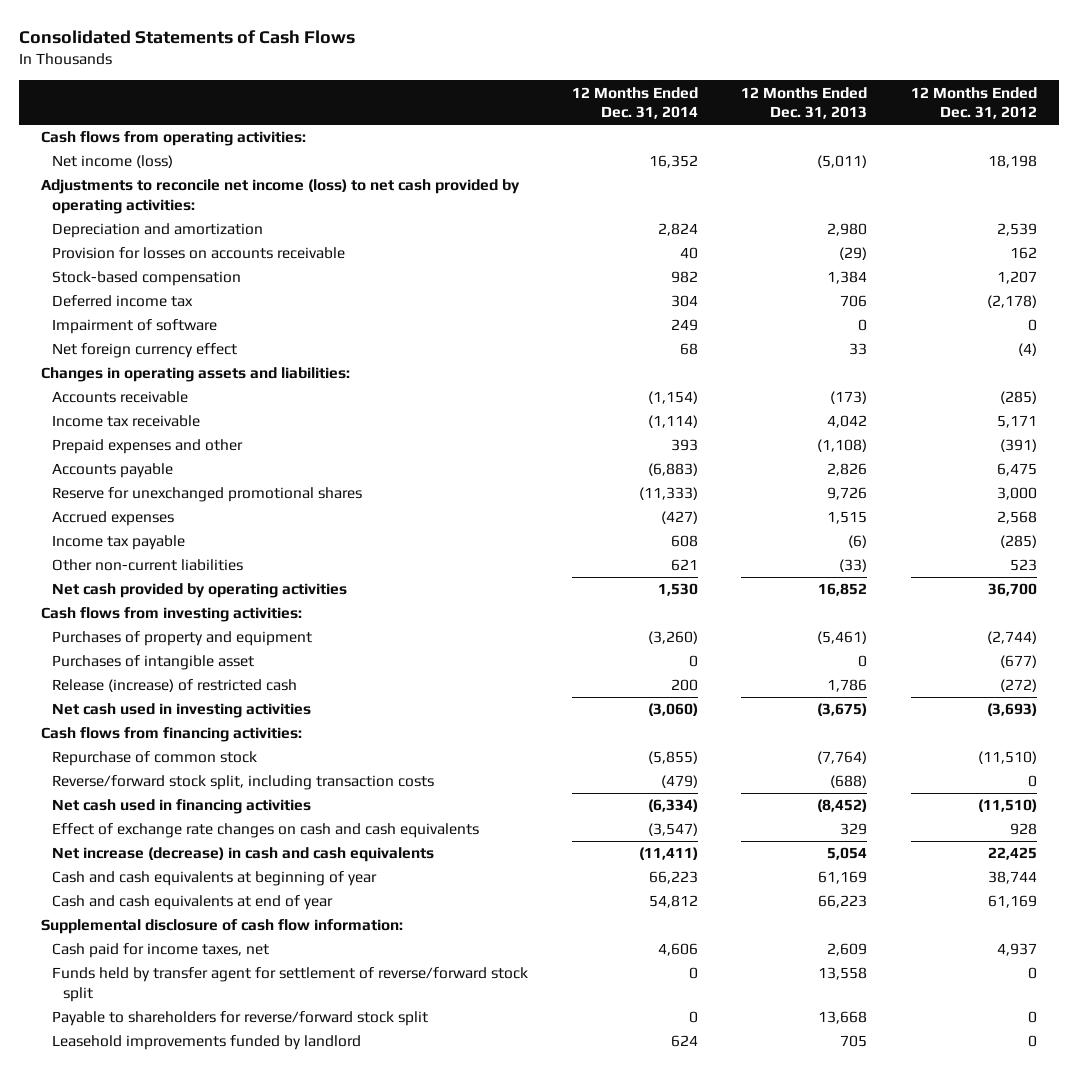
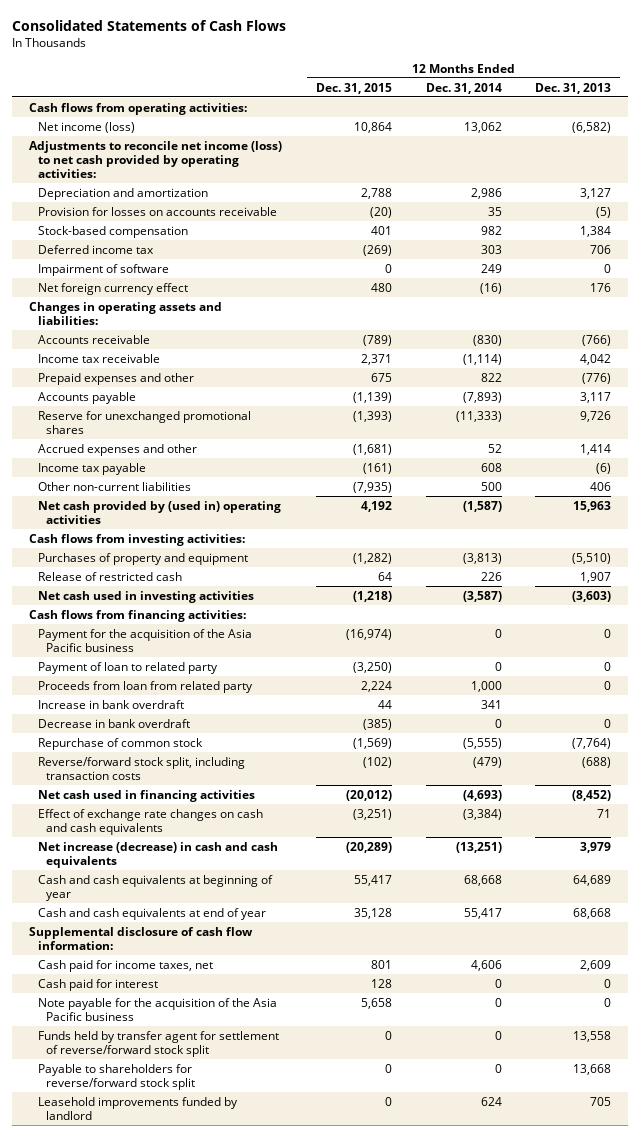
- | 12 Months Ended Dec. 31, 2014 | 12 Months Ended Dec. 31, 2013 | 12 Months Ended Dec. 31, 2012
+ | 12 Months Ended Dec. 31, 2015 | 12 Months Ended Dec. 31, 2014 | 12 Months Ended Dec. 31, 2013
- Net income (loss) | 16,352 | (5,011) | 18,198
+ Net income (loss) | 10,864 | 13,062 | (6,582)
- Depreciation and amortization | 2,824 | 2,980 | 2,539
- Provision for losses on accounts receivable | 40 | (29) | 162
+ Depreciation and amortization | 2,788 | 2,986 | 3,127
+ Provision for losses on accounts receivable | (20) | 35 | (5)
- Deferred income tax | 304 | 706 | (2,178)
+ Deferred income tax | (269) | 303 | 706
- Net foreign currency effect | 68 | 33 | (4)
+ Net foreign currency effect | 480 | (16) | 176
- Accounts receivable | (1,154) | (173) | (285)
+ Accounts receivable | (789) | (830) | (766)
- Prepaid expenses and other | 393 | (1,108) | (391)
- Accounts payable | (6,883) | 2,826 | 6,475
+ Prepaid expenses and other | 675 | 822 | (776)
+ Accounts payable | (1,139) | (7,893) | 3,117
- Accrued expenses | (427) | 1,515 | 2,568
+ Accrued expenses and other | (1,681) | 52 | 1,414
- Other non-current liabilities | 621 | (33) | 523
- Net cash provided by operating activities | 1,530 | 16,852 | 36,700
+ Other non-current liabilities | (7,935) | 500 | 406
+ Net cash provided by (used in) operating activities | 4,192 | (1,587) | 15,963
- Purchases of property and equipment | (3,260) | (5,461) | (2,744)
- Purchases of intangible asset | 0 | 0 | (677)
- Release (increase) of restricted cash | 200 | 1,786 | (272)
- Net cash used in investing activities | (3,060) | (3,675) | (3,693)
+ Purchases of property and equipment | (1,282) | (3,813) | (5,510)
+ Release of restricted cash | 64 | 226 | 1,907
+ Net cash used in investing activities | (1,218) | (3,587) | (3,603)
- Repurchase of common stock | (5,855) | (7,764) | (11,510)
+ Payment for the acquisition of the Asia Pacific business | (16,974) | 0 | 0
+ Payment of loan to related party | (3,250) | 0 | 0
+ Proceeds from loan from related party | 2,224 | 1,000 | 0
+ Increase in bank overdraft | 44 | 341 |
+ Decrease in bank overdraft | (385) | 0 | 0
+ Repurchase of common stock | (1,569) | (5,555) | (7,764)
- Net cash used in financing activities | (6,334) | (8,452) | (11,510)
- Effect of exchange rate changes on cash and cash equivalents | (3,547) | 329 | 928
- Net increase (decrease) in cash and cash equivalents | (11,411) | 5,054 | 22,425
- Cash and cash equivalents at beginning of year | 66,223 | 61,169 | 38,744
- Cash and cash equivalents at end of year | 54,812 | 66,223 | 61,169
+ Net cash used in financing activities | (20,012) | (4,693) | (8,452)
+ Effect of exchange rate changes on cash and cash equivalents | (3,251) | (3,384) | 71
+ Net increase (decrease) in cash and cash equivalents | (20,289) | (13,251) | 3,979
+ Cash and cash equivalents at beginning of year | 55,417 | 68,668 | 64,689
+ Cash and cash equivalents at end of year | 35,128 | 55,417 | 68,668
+ Cash paid for interest | 128 | 0 | 0
+ Note payable for the acquisition of the Asia Pacific business | 5,658 | 0 | 0

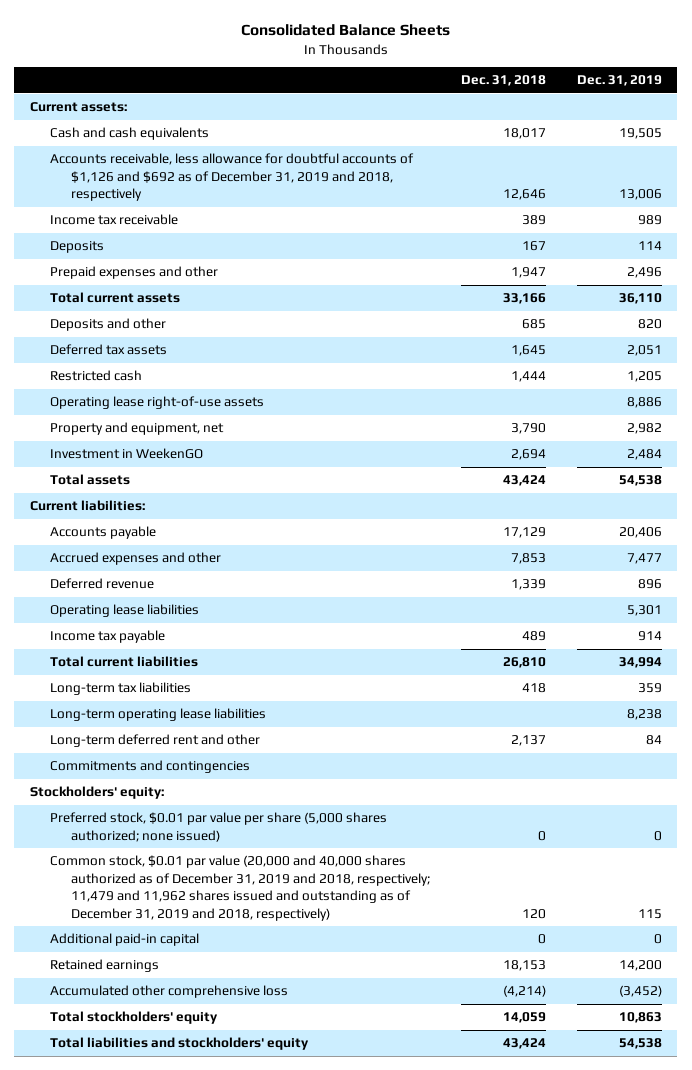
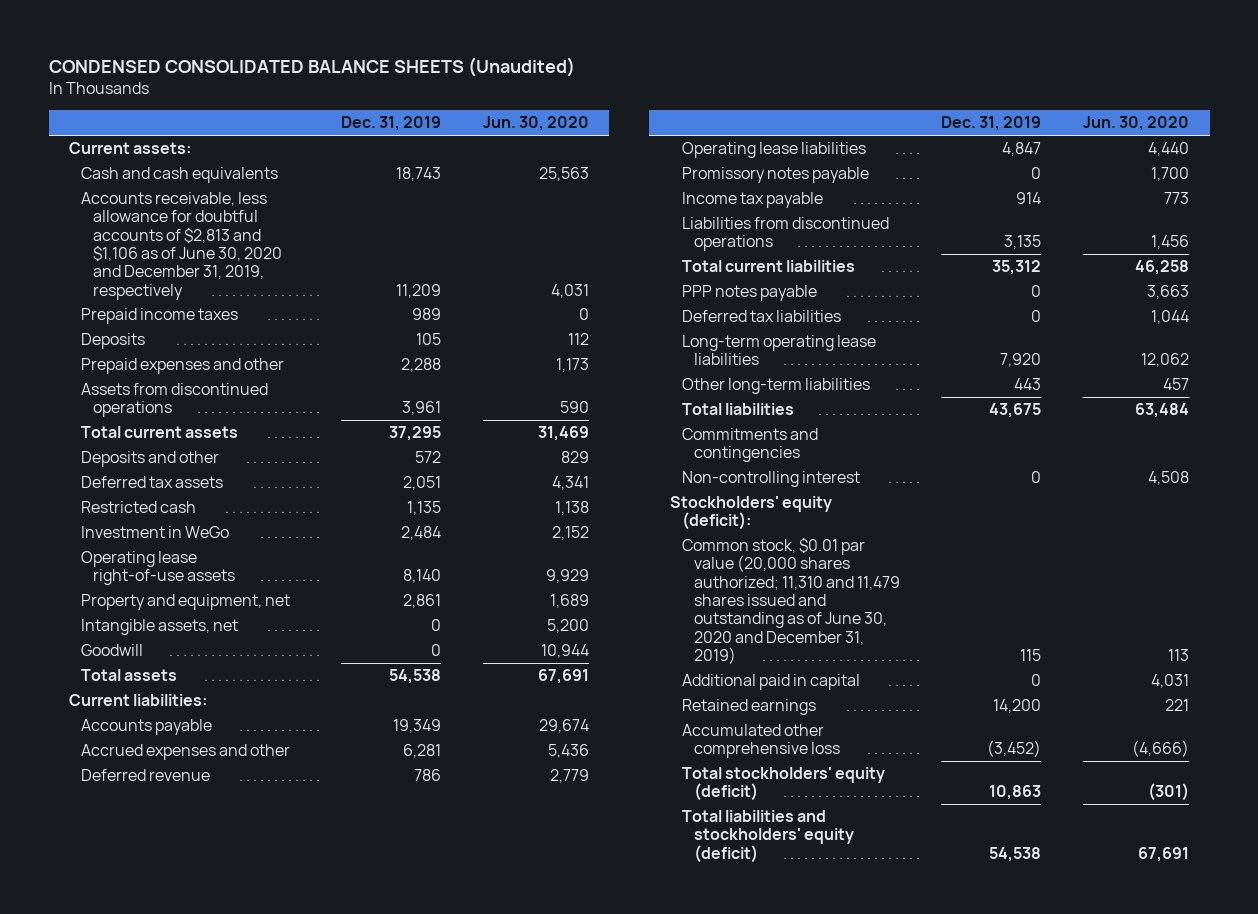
- Consolidated Balance Sheets
+ CONDENSED CONSOLIDATED BALANCE SHEETS (Unaudited)
- | Dec. 31, 2018 | Dec. 31, 2019
+ | Dec. 31, 2019 | Jun. 30, 2020
- Cash and cash equivalents | 18,017 | 19,505
- Accounts receivable, less allowance for doubtful accounts of $1,126 and $692 as of December 31, 2019 and 2018, respectively | 12,646 | 13,006
- Income tax receivable | 389 | 989
- Deposits | 167 | 114
- Prepaid expenses and other | 1,947 | 2,496
- Total current assets | 33,166 | 36,110
- Deposits and other | 685 | 820
+ Cash and cash equivalents | 18,743 | 25,563
+ Accounts receivable, less allowance for doubtful accounts of $2,813 and $1,106 as of June 30, 2020 and December 31, 2019, respectively | 11,209 | 4,031
+ Prepaid income taxes | 989 | 0
+ Deposits | 105 | 112
+ Prepaid expenses and other | 2,288 | 1,173
+ Assets from discontinued operations | 3,961 | 590
+ Total current assets | 37,295 | 31,469
+ Deposits and other | 572 | 829
- Restricted cash | 1,444 | 1,205
- Operating lease right-of-use assets | | 8,886
- Property and equipment, net | 3,790 | 2,982
- Investment in WeekenGO | 2,694 | 2,484
+ Restricted cash | 1,135 | 1,138
+ Investment in WeGo | 2,484 | 2,152
+ Operating lease right-of-use assets | 8,140 | 9,929
+ Property and equipment, net | 2,861 | 1,689
+ Intangible assets, net | 0 | 5,200
+ Goodwill | 0 | 10,944
- Accounts payable | 17,129 | 20,406
- Accrued expenses and other | 7,853 | 7,477
- Deferred revenue | 1,339 | 896
- Operating lease liabilities | | 5,301
+ Accounts payable | 19,349 | 29,674
+ Accrued expenses and other | 6,281 | 5,436
+ Deferred revenue | 786 | 2,779
+ Operating lease liabilities | 4,847 | 4,440
+ Promissory notes payable | 0 | 1,700
- Total current liabilities | 26,810 | 34,994
- Long-term tax liabilities | 418 | 359
- Long-term operating lease liabilities | | 8,238
- Long-term deferred rent and other | 2,137 | 84
+ Liabilities from discontinued operations | 3,135 | 1,456
+ Total current liabilities | 35,312 | 46,258
+ PPP notes payable | 0 | 3,663
+ Deferred tax liabilities | 0 | 1,044
+ Long-term operating lease liabilities | 7,920 | 12,062
+ Other long-term liabilities | 443 | 457
+ Total liabilities | 43,675 | 63,484
- Stockholders' equity:
- Preferred stock, $0.01 par value per share (5,000 shares authorized; none issued) | 0 | 0
- Common stock, $0.01 par value (20,000 and 40,000 shares authorized as of December 31, 2019 and 2018, respectively; 11,479 and 11,962 shares issued and outstanding as of December 31, 2019 and 2018, respectively) | 120 | 115
- Additional paid-in capital | 0 | 0
+ Non-controlling interest | 0 | 4,508
+ Stockholders' equity (deficit):
+ Common stock, $0.01 par value (20,000 shares authorized; 11,310 and 11,479 shares issued and outstanding as of June 30, 2020 and December 31, 2019) | 115 | 113
+ Additional paid in capital | 0 | 4,031
- Total stockholders' equity | 14,059 | 10,863
- Total liabilities and stockholders' equity | 43,424 | 54,538
+ Total stockholders' equity (deficit) | 10,863 | (301)
+ Total liabilities and stockholders' equity (deficit) | 54,538 | 67,691

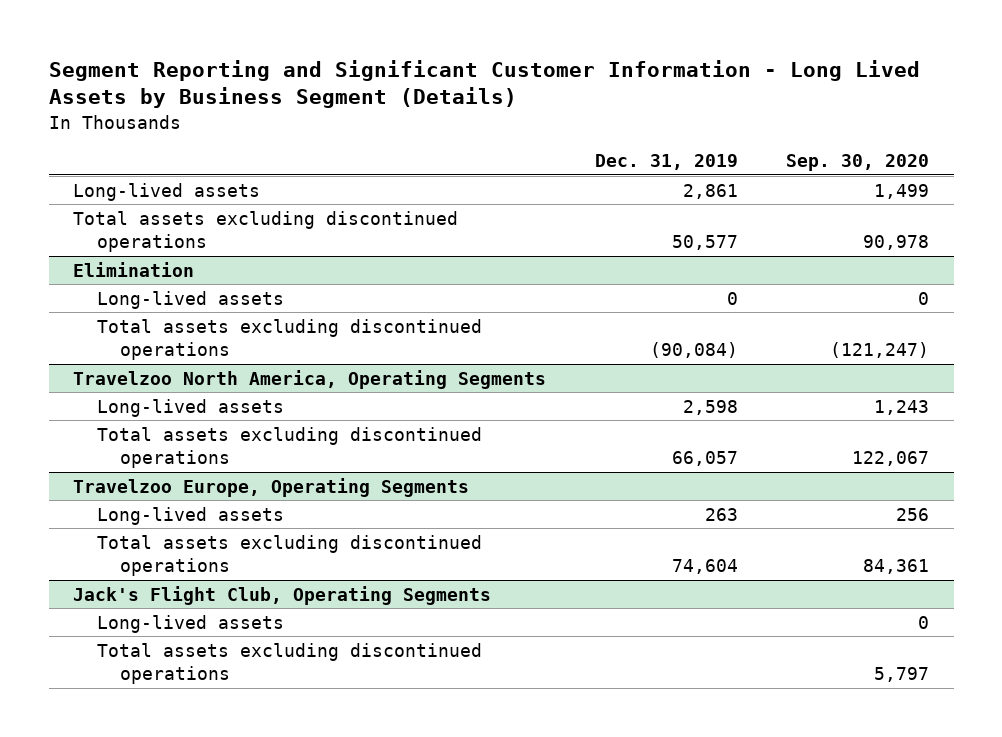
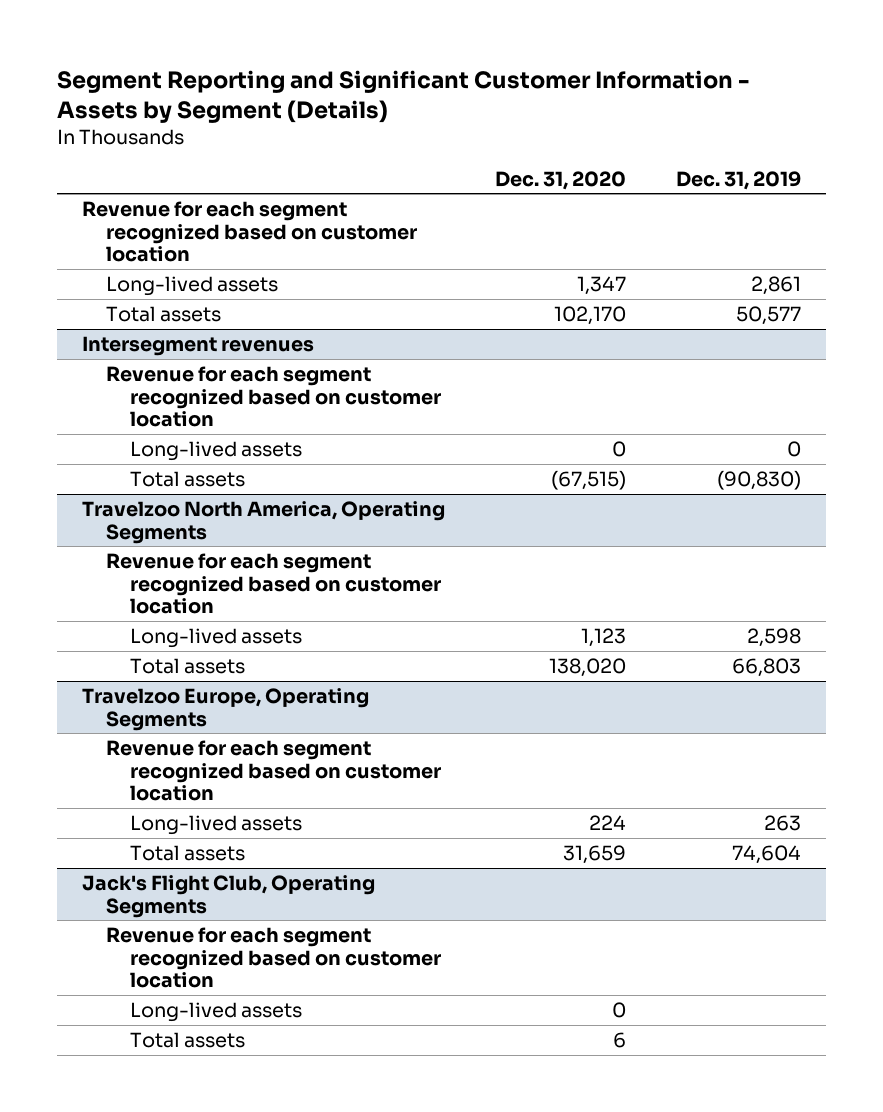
- Segment Reporting and Significant Customer Information - Long Lived Assets by Business Segment (Details)
+ Segment Reporting and Significant Customer Information - Assets by Segment (Details)
- | Dec. 31, 2019 | Sep. 30, 2020
+ | Dec. 31, 2020 | Dec. 31, 2019
+ Revenue for each segment recognized based on customer location
- Total assets excluding discontinued operations | 50,577 | 90,978
- Elimination
+ Total assets | 102,170 | 50,577
+ Intersegment revenues
+ Revenue for each segment recognized based on customer location
- Total assets excluding discontinued operations | (90,084) | (121,247)
+ Total assets | (67,515) | (90,830)
@ Travelzoo North America, Operating Segments
+ Revenue for each segment recognized based on customer location
- Total assets excluding discontinued operations | 66,057 | 122,067
+ Total assets | 138,020 | 66,803
@ Travelzoo Europe, Operating Segments
+ Revenue for each segment recognized based on customer location
- Total assets excluding discontinued operations | 74,604 | 84,361
+ Total assets | 31,659 | 74,604
@ Jack's Flight Club, Operating Segments
+ Revenue for each segment recognized based on customer location
- Total assets excluding discontinued operations | | 5,797
+ Total assets | 6 |

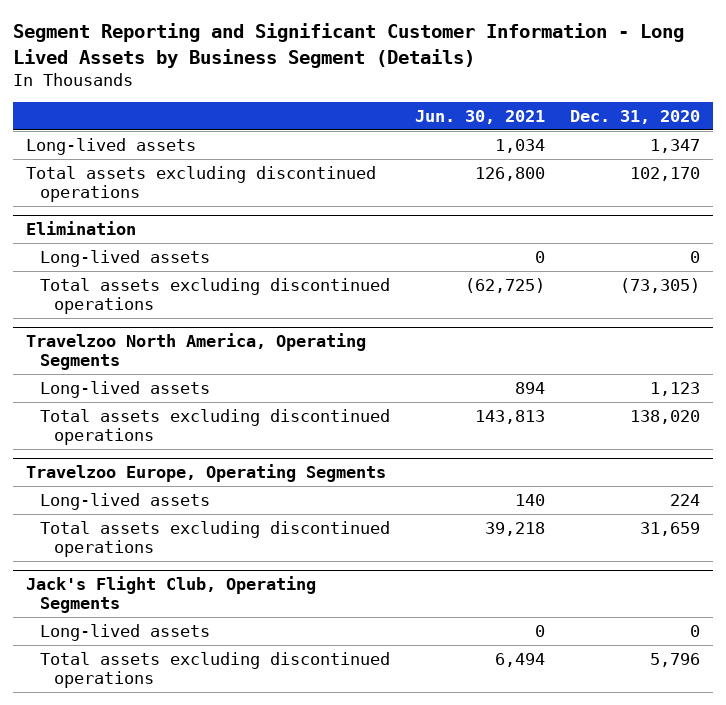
- Segment Reporting and Significant Customer Information - Assets by Segment (Details)
+ Segment Reporting and Significant Customer Information - Long Lived Assets by Business Segment (Details)
- | Dec. 31, 2020 | Dec. 31, 2019
+ | Jun. 30, 2021 | Dec. 31, 2020
- Revenue for each segment recognized based on customer location
- Total assets | 102,170 | 50,577
- Intersegment revenues
- Revenue for each segment recognized based on customer location
+ Total assets excluding discontinued operations | 126,800 | 102,170
+ Elimination
- Total assets | (67,515) | (90,830)
+ Total assets excluding discontinued operations | (62,725) | (73,305)
@ Travelzoo North America, Operating Segments
- Revenue for each segment recognized based on customer location
- Total assets | 138,020 | 66,803
+ Total assets excluding discontinued operations | 143,813 | 138,020
@ Travelzoo Europe, Operating Segments
- Revenue for each segment recognized based on customer location
- Total assets | 31,659 | 74,604
+ Total assets excluding discontinued operations | 39,218 | 31,659
@ Jack's Flight Club, Operating Segments
- Revenue for each segment recognized based on customer location
- Total assets | 6 |
+ Total assets excluding discontinued operations | 6,494 | 5,796

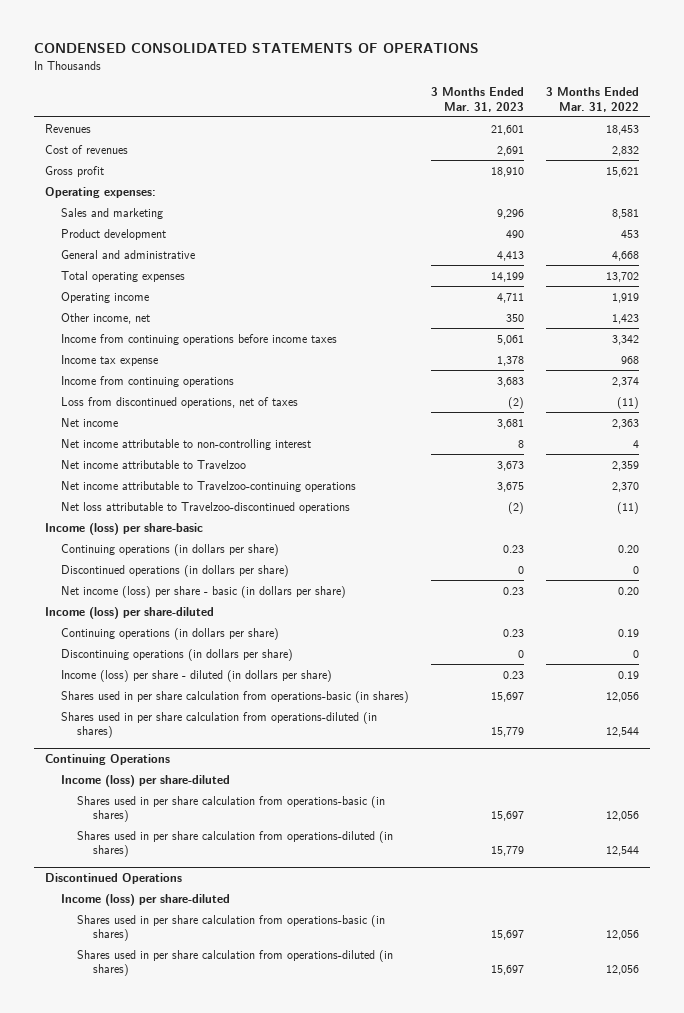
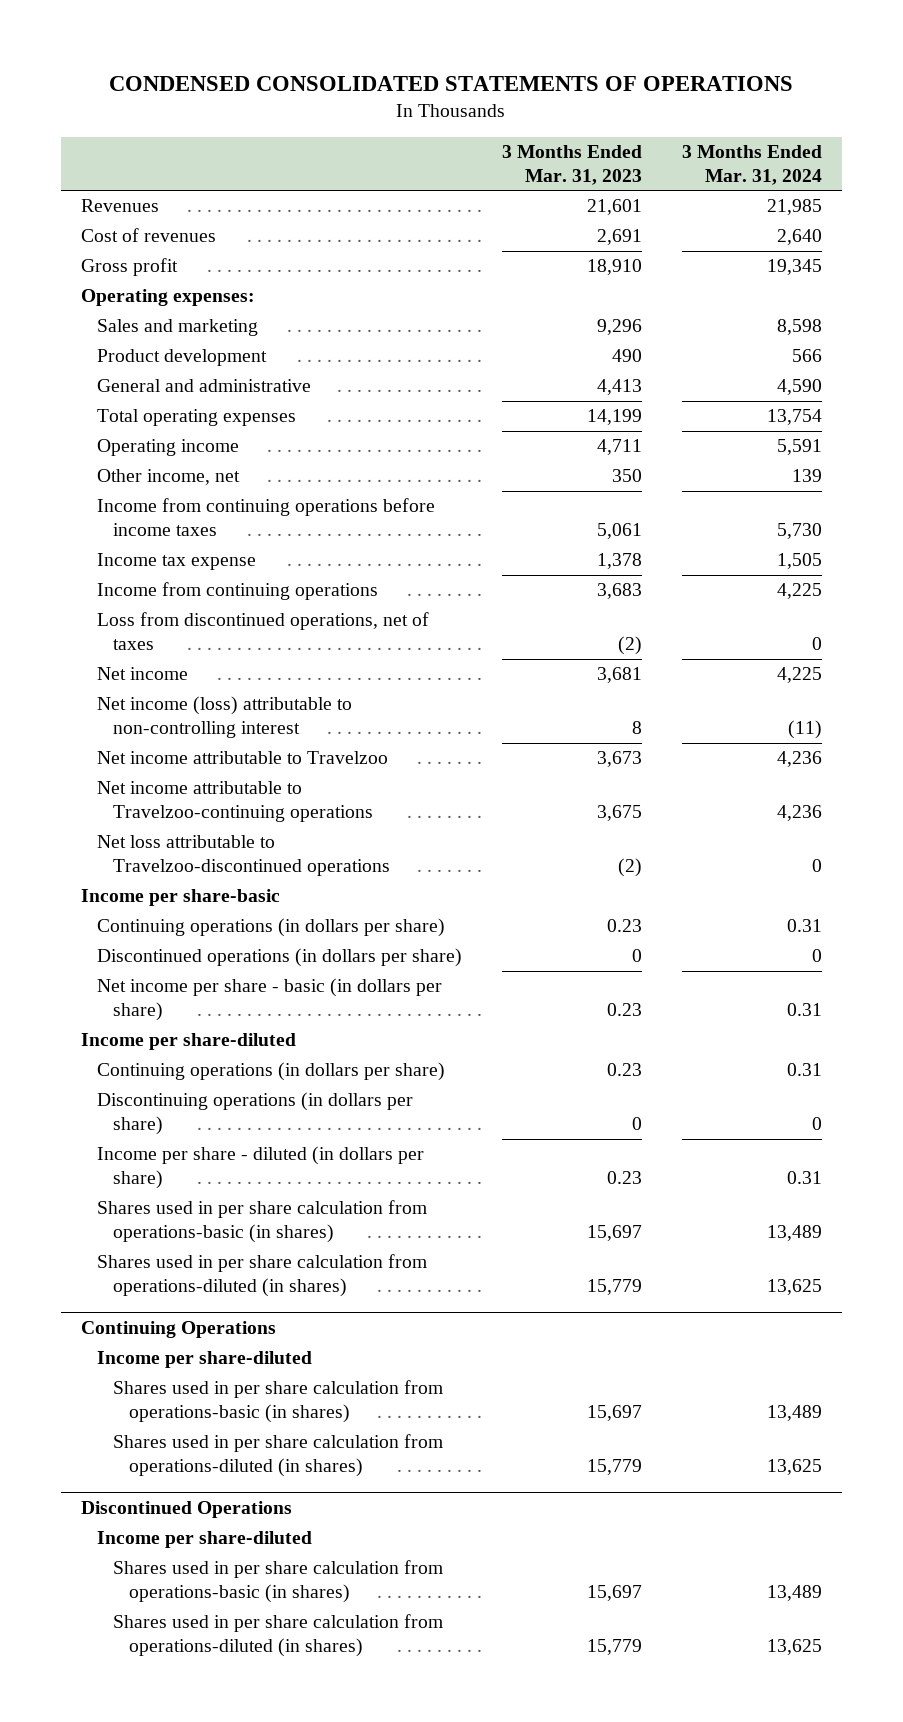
- | 3 Months Ended Mar. 31, 2023 | 3 Months Ended Mar. 31, 2022
+ | 3 Months Ended Mar. 31, 2023 | 3 Months Ended Mar. 31, 2024
- Net income attributable to non-controlling interest | 8 | 4
+ Net income (loss) attributable to non-controlling interest | 8 | (11)
- Income (loss) per share-basic
+ Income per share-basic
- Net income (loss) per share - basic (in dollars per share) | 0.23 | 0.20
- Income (loss) per share-diluted
+ Net income per share - basic (in dollars per share) | 0.23 | 0.31
+ Income per share-diluted
- Income (loss) per share - diluted (in dollars per share) | 0.23 | 0.19
+ Income per share - diluted (in dollars per share) | 0.23 | 0.31
@ Continuing Operations
- Income (loss) per share-diluted
+ Income per share-diluted
@ Discontinued Operations
- Income (loss) per share-diluted
+ Income per share-diluted
- Shares used in per share calculation from operations-diluted (in shares) | 15,697 | 12,056
+ Shares used in per share calculation from operations-diluted (in shares) | 15,779 | 13,625

